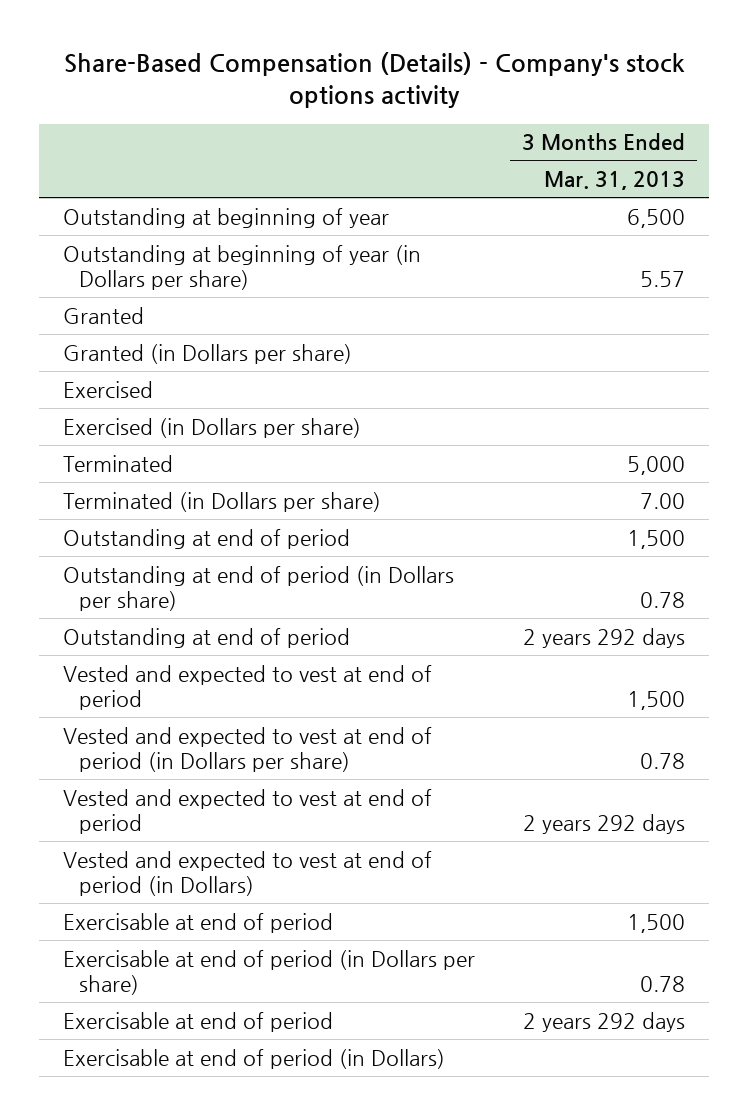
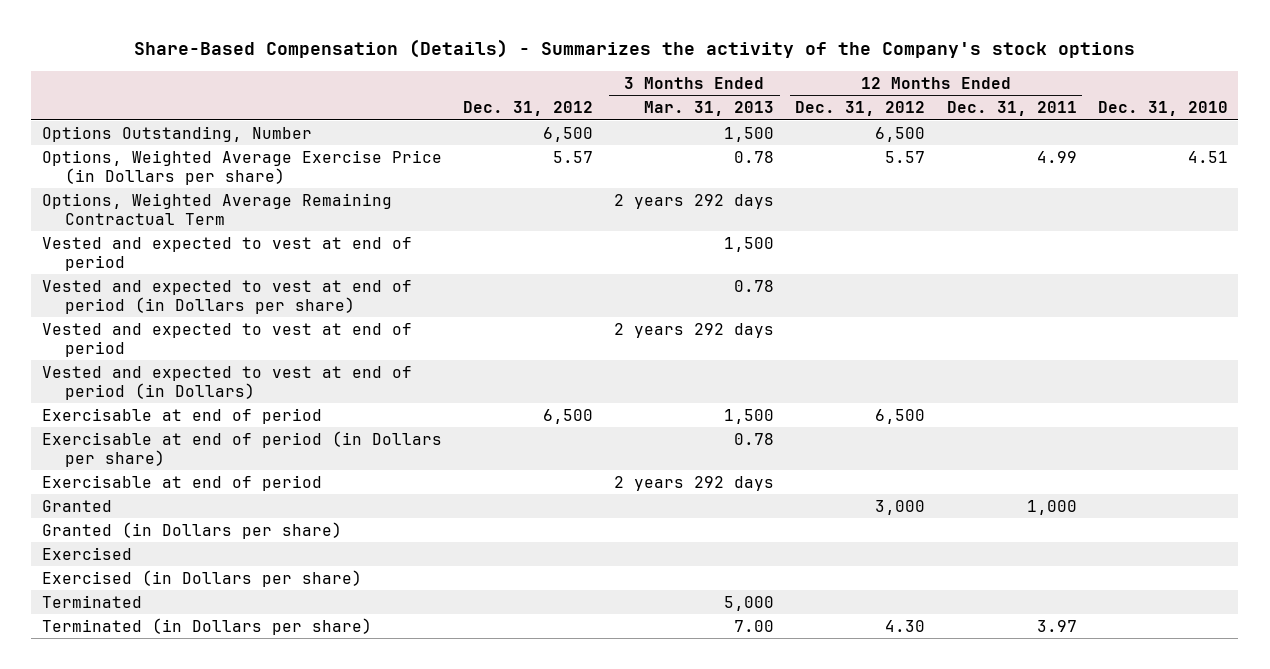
- Share-Based Compensation (Details) - Company's stock options activity
+ Share-Based Compensation (Details) - Summarizes the activity of the Company's stock options
- | 3 Months Ended Mar. 31, 2013
+ | Dec. 31, 2012 | 3 Months Ended Mar. 31, 2013 | 12 Months Ended Dec. 31, 2012 | 12 Months Ended Dec. 31, 2011 | Dec. 31, 2010
- Outstanding at beginning of year | 6,500
- Outstanding at beginning of year (in Dollars per share) | 5.57
- Outstanding at end of period | 1,500
- Outstanding at end of period (in Dollars per share) | 0.78
- Outstanding at end of period | 2 years 292 days
+ Options Outstanding, Number | 6,500 | 1,500 | 6,500 | |
+ Options, Weighted Average Exercise Price (in Dollars per share) | 5.57 | 0.78 | 5.57 | 4.99 | 4.51
+ Options, Weighted Average Remaining Contractual Term | | 2 years 292 days | | |
- Exercisable at end of period (in Dollars)
moved down: Granted | | | 3,000 | 1,000 |
moved down: Granted (in Dollars per share)
moved down: Exercised
moved down: Exercised (in Dollars per share)
moved down: Terminated | | 5,000 | | |
moved down: Terminated (in Dollars per share) | | 7.00 | 4.30 | 3.97 |

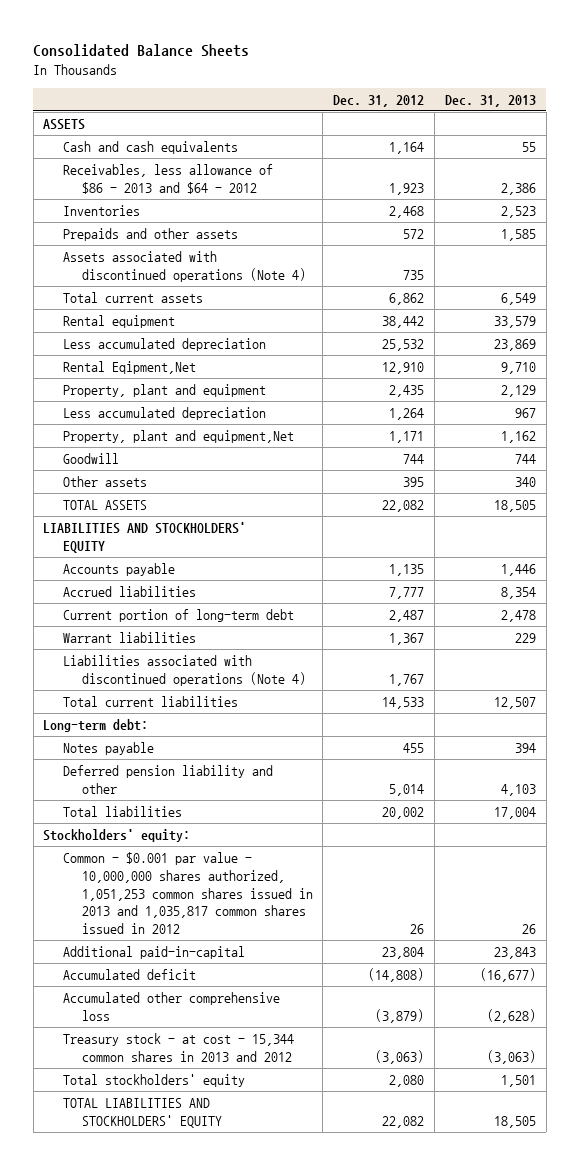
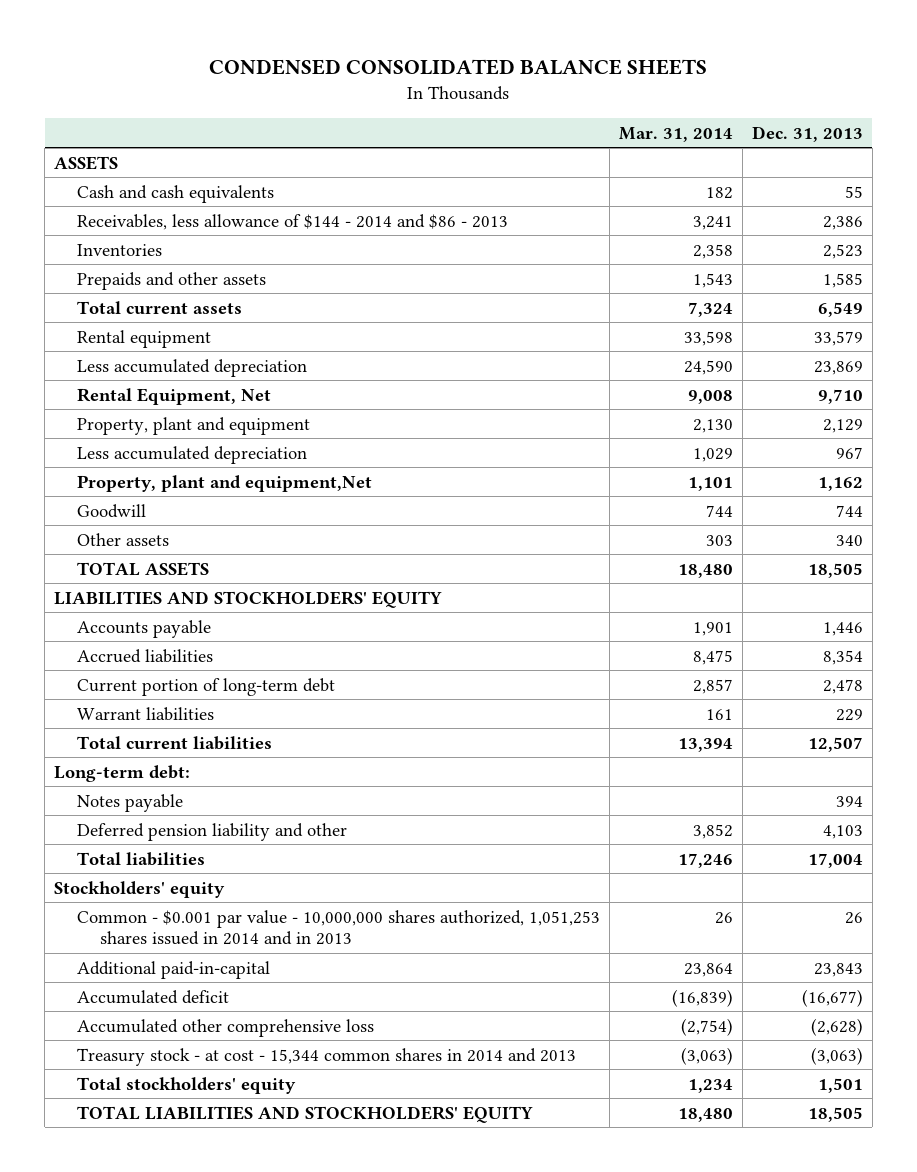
- Consolidated Balance Sheets
+ CONDENSED CONSOLIDATED BALANCE SHEETS
- | Dec. 31, 2012 | Dec. 31, 2013
+ | Mar. 31, 2014 | Dec. 31, 2013
- Receivables, less allowance of $86 - 2013 and $64 - 2012 | 1,923 | 2,386
+ Receivables, less allowance of $144 - 2014 and $86 - 2013 | 3,241 | 2,386
- Assets associated with discontinued operations (Note 4) | 735 |
- Rental Eqipment,Net | 12,910 | 9,710
+ Rental Equipment, Net | 9,008 | 9,710
- Liabilities associated with discontinued operations (Note 4) | 1,767 |
- Stockholders' equity:
- Common - $0.001 par value - 10,000,000 shares authorized, 1,051,253 common shares issued in 2013 and 1,035,817 common shares issued in 2012 | 26 | 26
+ Stockholders' equity
+ Common - $0.001 par value - 10,000,000 shares authorized, 1,051,253 shares issued in 2014 and in 2013 | 26 | 26
- Treasury stock - at cost - 15,344 common shares in 2013 and 2012 | (3,063) | (3,063)
+ Treasury stock - at cost - 15,344 common shares in 2014 and 2013 | (3,063) | (3,063)

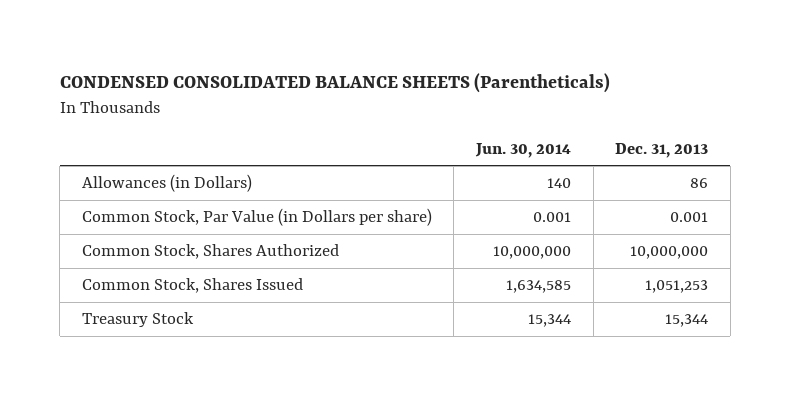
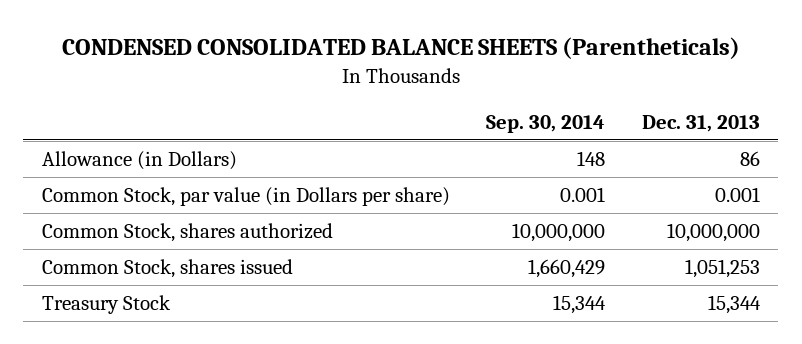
- | Jun. 30, 2014 | Dec. 31, 2013
+ | Sep. 30, 2014 | Dec. 31, 2013
- Allowances (in Dollars) | 140 | 86
- Common Stock, Par Value (in Dollars per share) | 0.001 | 0.001
- Common Stock, Shares Authorized | 10,000,000 | 10,000,000
- Common Stock, Shares Issued | 1,634,585 | 1,051,253
+ Allowance (in Dollars) | 148 | 86
+ Common Stock, par value (in Dollars per share) | 0.001 | 0.001
+ Common Stock, shares authorized | 10,000,000 | 10,000,000
+ Common Stock, shares issued | 1,660,429 | 1,051,253

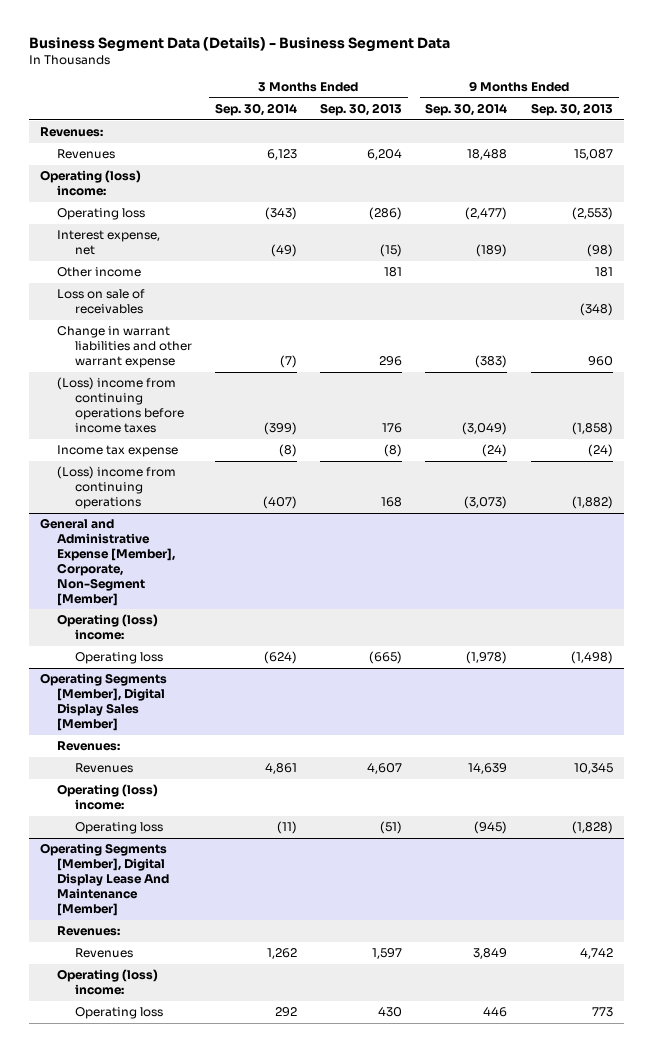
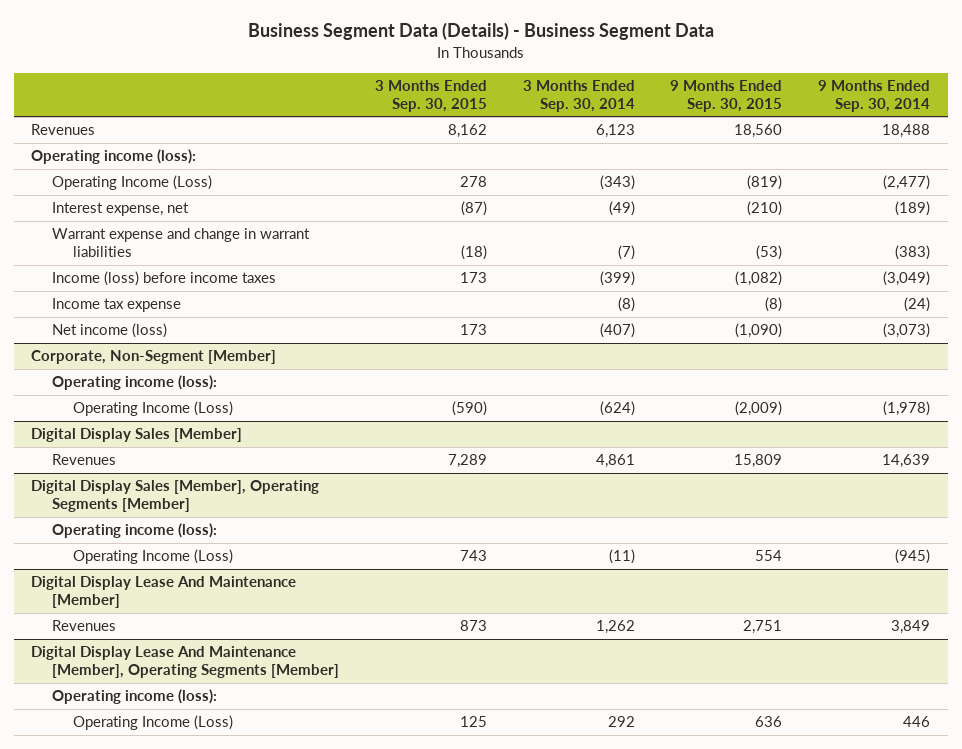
- | 3 Months Ended Sep. 30, 2014 | 3 Months Ended Sep. 30, 2013 | 9 Months Ended Sep. 30, 2014 | 9 Months Ended Sep. 30, 2013
+ | 3 Months Ended Sep. 30, 2015 | 3 Months Ended Sep. 30, 2014 | 9 Months Ended Sep. 30, 2015 | 9 Months Ended Sep. 30, 2014
- Revenues:
- Operating (loss) income:
- Operating loss | (343) | (286) | (2,477) | (2,553)
+ Operating income (loss):
+ Operating Income (Loss) | 278 | (343) | (819) | (2,477)
- Other income | | 181 | | 181
- Loss on sale of receivables | | | | (348)
- Change in warrant liabilities and other warrant expense | (7) | 296 | (383) | 960
- (Loss) income from continuing operations before income taxes | (399) | 176 | (3,049) | (1,858)
+ Warrant expense and change in warrant liabilities | (18) | (7) | (53) | (383)
+ Income (loss) before income taxes | 173 | (399) | (1,082) | (3,049)
- (Loss) income from continuing operations | (407) | 168 | (3,073) | (1,882)
- General and Administrative Expense [Member], Corporate, Non-Segment [Member]
- Operating (loss) income:
- Operating loss | (624) | (665) | (1,978) | (1,498)
- Operating Segments [Member], Digital Display Sales [Member]
- Revenues:
+ Net income (loss) | 173 | (407) | (1,090) | (3,073)
+ Corporate, Non-Segment [Member]
+ Operating income (loss):
+ Operating Income (Loss) | (590) | (624) | (2,009) | (1,978)
+ Digital Display Sales [Member]
- Operating (loss) income:
- Operating loss | (11) | (51) | (945) | (1,828)
- Operating Segments [Member], Digital Display Lease And Maintenance [Member]
- Revenues:
+ Digital Display Sales [Member], Operating Segments [Member]
+ Operating income (loss):
+ Operating Income (Loss) | 743 | (11) | 554 | (945)
+ Digital Display Lease And Maintenance [Member]
- Operating (loss) income:
- Operating loss | 292 | 430 | 446 | 773
+ Digital Display Lease And Maintenance [Member], Operating Segments [Member]
+ Operating income (loss):
+ Operating Income (Loss) | 125 | 292 | 636 | 446

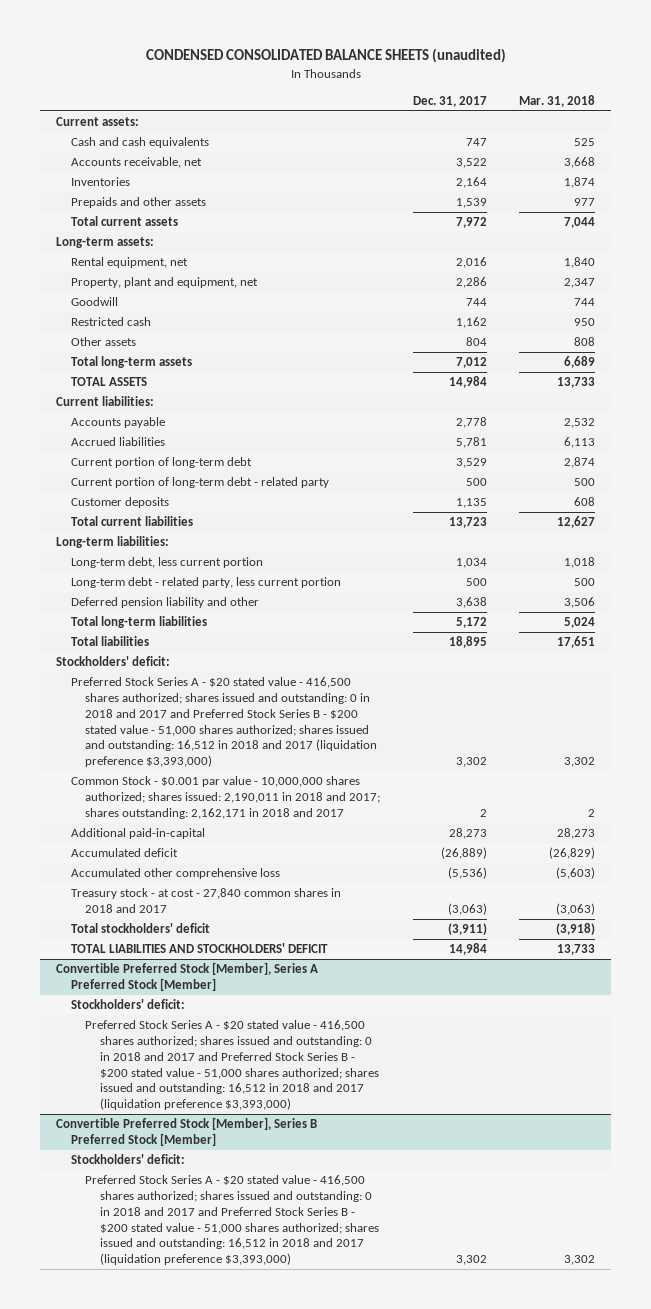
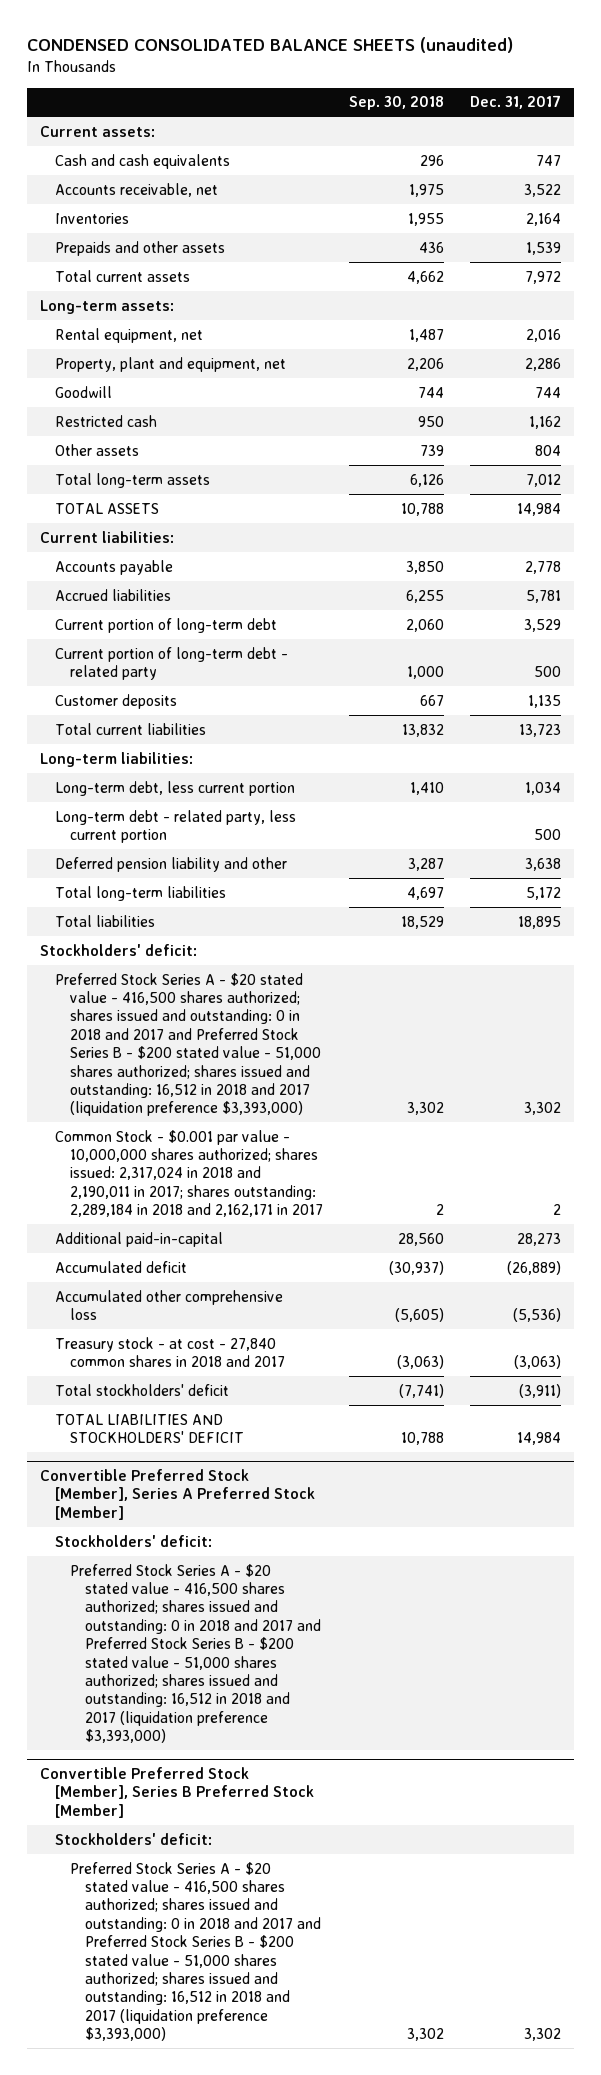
- | Dec. 31, 2017 | Mar. 31, 2018
+ | Sep. 30, 2018 | Dec. 31, 2017
- Common Stock - $0.001 par value - 10,000,000 shares authorized; shares issued: 2,190,011 in 2018 and 2017; shares outstanding: 2,162,171 in 2018 and 2017 | 2 | 2
+ Common Stock - $0.001 par value - 10,000,000 shares authorized; shares issued: 2,317,024 in 2018 and 2,190,011 in 2017; shares outstanding: 2,289,184 in 2018 and 2,162,171 in 2017 | 2 | 2

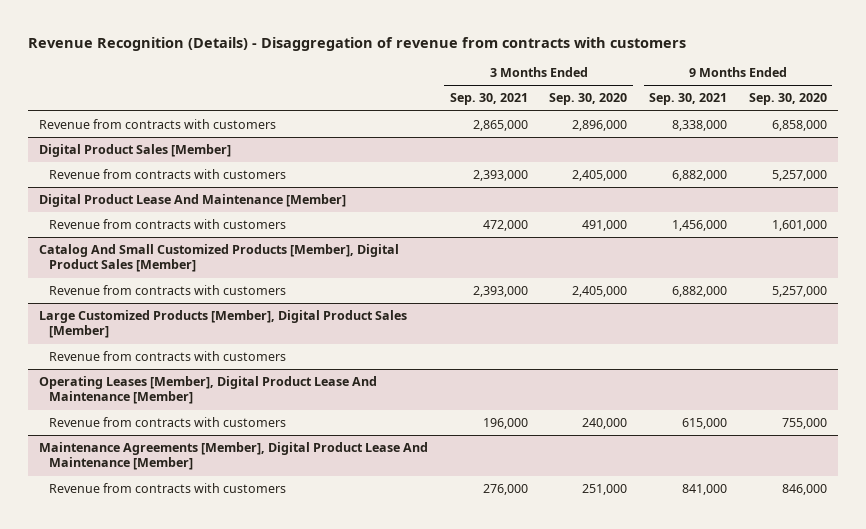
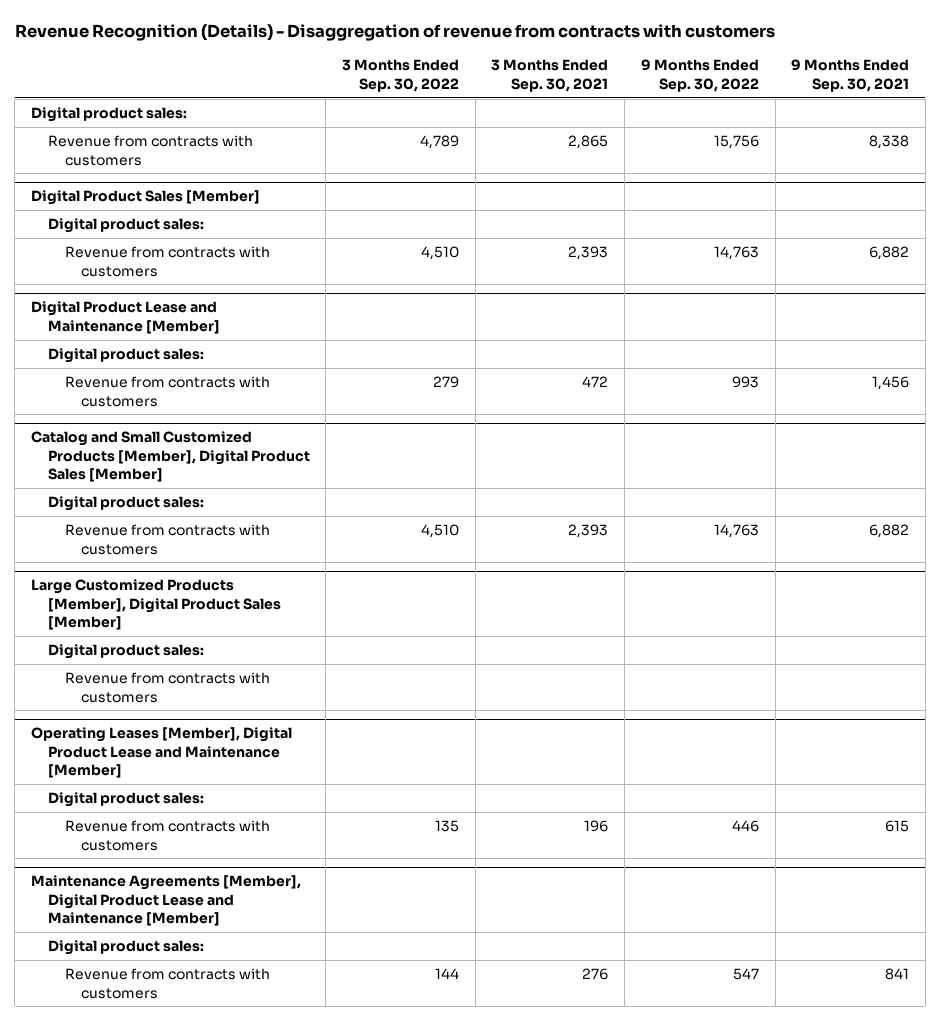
- | 3 Months Ended Sep. 30, 2021 | 3 Months Ended Sep. 30, 2020 | 9 Months Ended Sep. 30, 2021 | 9 Months Ended Sep. 30, 2020
+ | 3 Months Ended Sep. 30, 2022 | 3 Months Ended Sep. 30, 2021 | 9 Months Ended Sep. 30, 2022 | 9 Months Ended Sep. 30, 2021
- Revenue from contracts with customers | 2,865,000 | 2,896,000 | 8,338,000 | 6,858,000
+ Digital product sales:
+ Revenue from contracts with customers | 4,789 | 2,865 | 15,756 | 8,338
@ Digital Product Sales [Member]
- Revenue from contracts with customers | 2,393,000 | 2,405,000 | 6,882,000 | 5,257,000
- Digital Product Lease And Maintenance [Member]
- Revenue from contracts with customers | 472,000 | 491,000 | 1,456,000 | 1,601,000
- Catalog And Small Customized Products [Member], Digital Product Sales [Member]
- Revenue from contracts with customers | 2,393,000 | 2,405,000 | 6,882,000 | 5,257,000
@ Digital Product Sales [Member]
+ Digital product sales:
+ Revenue from contracts with customers | 4,510 | 2,393 | 14,763 | 6,882
+ Digital Product Lease and Maintenance [Member]
+ Digital product sales:
+ Revenue from contracts with customers | 279 | 472 | 993 | 1,456
+ Catalog and Small Customized Products [Member], Digital Product Sales [Member]
+ Digital product sales:
+ Revenue from contracts with customers | 4,510 | 2,393 | 14,763 | 6,882
@ Large Customized Products [Member], Digital Product Sales [Member]
+ Digital product sales:
- Operating Leases [Member], Digital Product Lease And Maintenance [Member]
- Revenue from contracts with customers | 196,000 | 240,000 | 615,000 | 755,000
- Maintenance Agreements [Member], Digital Product Lease And Maintenance [Member]
- Revenue from contracts with customers | 276,000 | 251,000 | 841,000 | 846,000
+ Operating Leases [Member], Digital Product Lease and Maintenance [Member]
+ Digital product sales:
+ Revenue from contracts with customers | 135 | 196 | 446 | 615
+ Maintenance Agreements [Member], Digital Product Lease and Maintenance [Member]
+ Digital product sales:
+ Revenue from contracts with customers | 144 | 276 | 547 | 841

